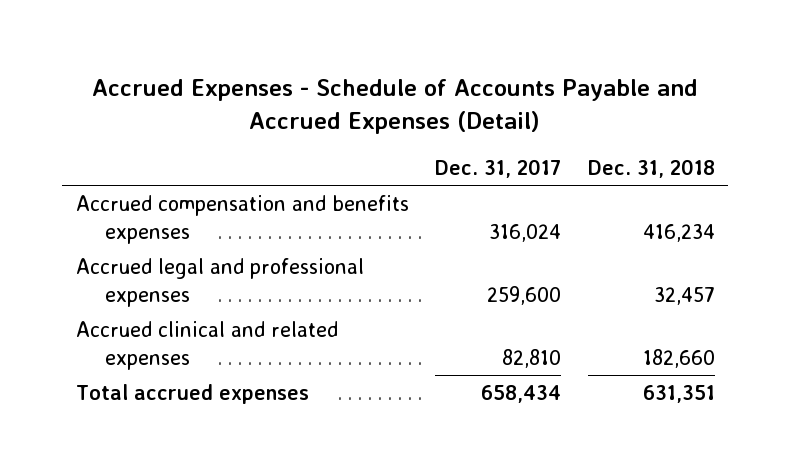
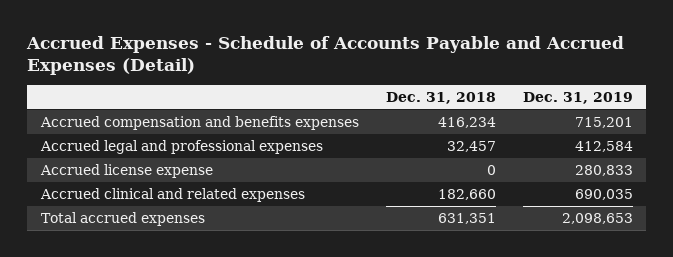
- | Dec. 31, 2017 | Dec. 31, 2018
+ | Dec. 31, 2018 | Dec. 31, 2019
+ Accrued license expense | 0 | 280,833

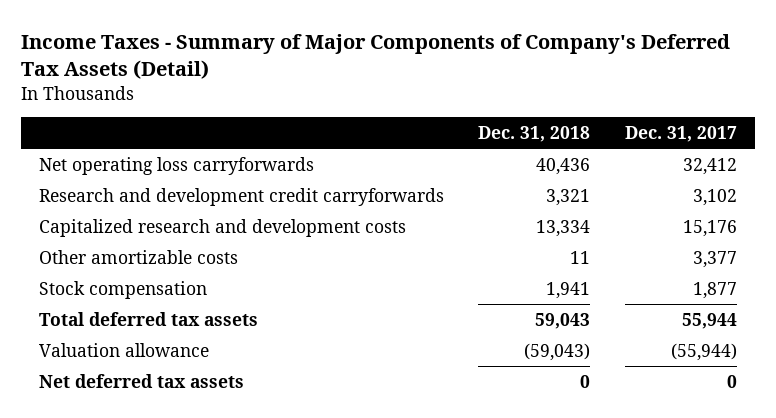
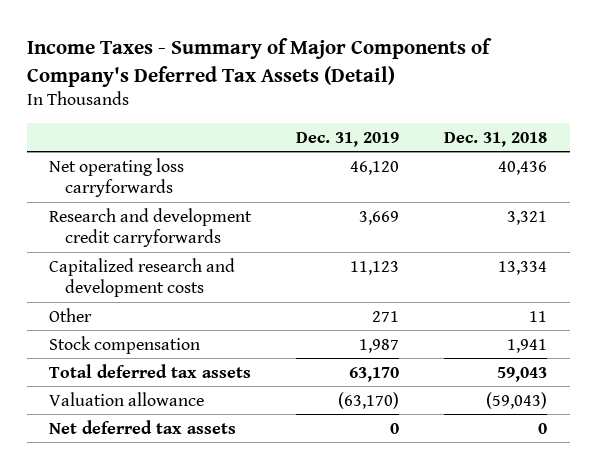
- | Dec. 31, 2018 | Dec. 31, 2017
+ | Dec. 31, 2019 | Dec. 31, 2018
- Other amortizable costs | 11 | 3,377
+ Other | 271 | 11

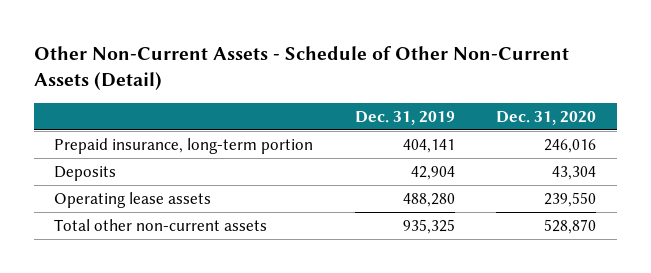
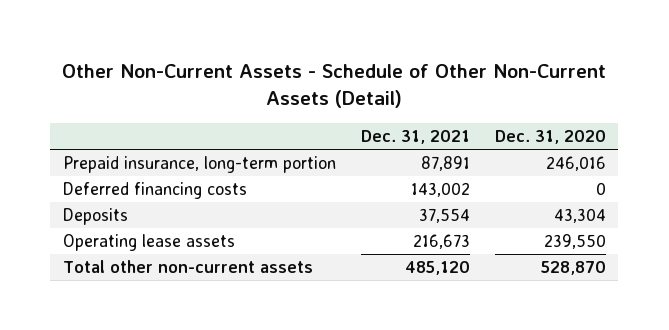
- | Dec. 31, 2019 | Dec. 31, 2020
+ | Dec. 31, 2021 | Dec. 31, 2020
+ Deferred financing costs | 143,002 | 0

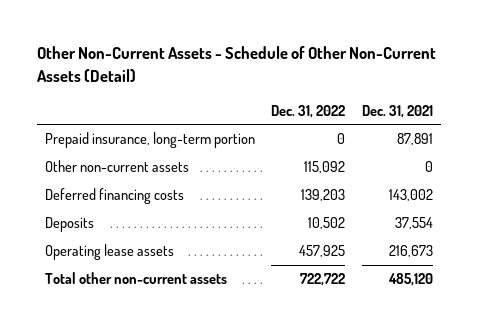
- | Dec. 31, 2021 | Dec. 31, 2020
+ | Dec. 31, 2022 | Dec. 31, 2021
+ Other non-current assets | 115,092 | 0

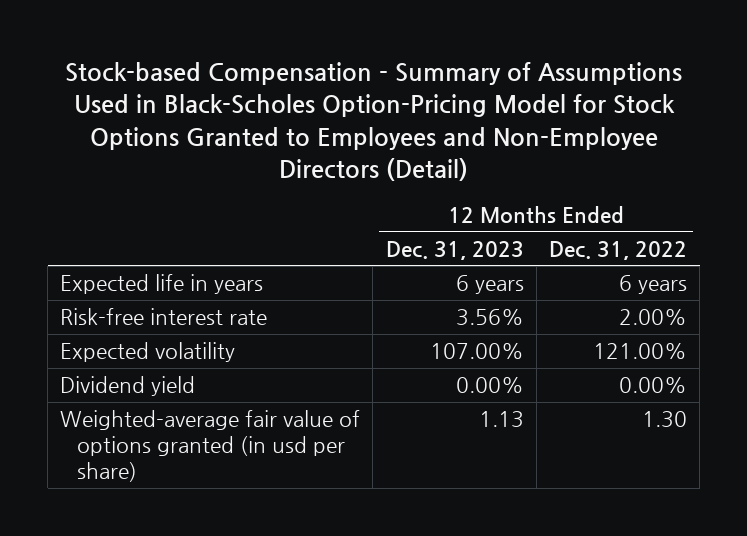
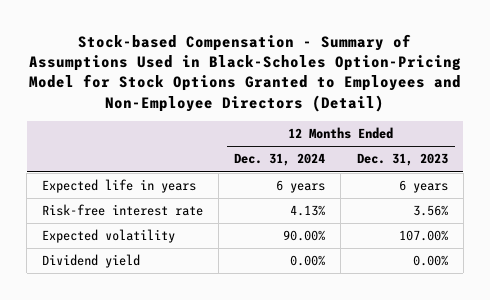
- | 12 Months Ended Dec. 31, 2023 | 12 Months Ended Dec. 31, 2022
+ | 12 Months Ended Dec. 31, 2024 | 12 Months Ended Dec. 31, 2023
- Weighted-average fair value of options granted (in usd per share) | 1.13 | 1.30

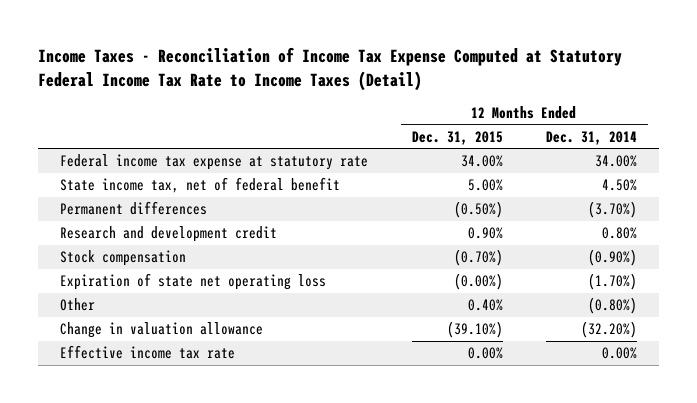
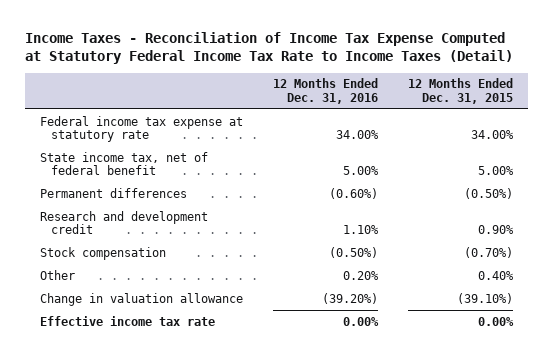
- | 12 Months Ended Dec. 31, 2015 | 12 Months Ended Dec. 31, 2014
+ | 12 Months Ended Dec. 31, 2016 | 12 Months Ended Dec. 31, 2015
- Expiration of state net operating loss | (0.00%) | (1.70%)

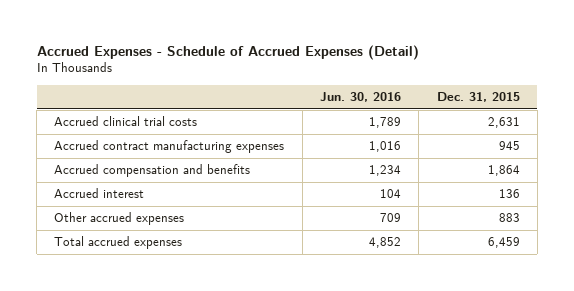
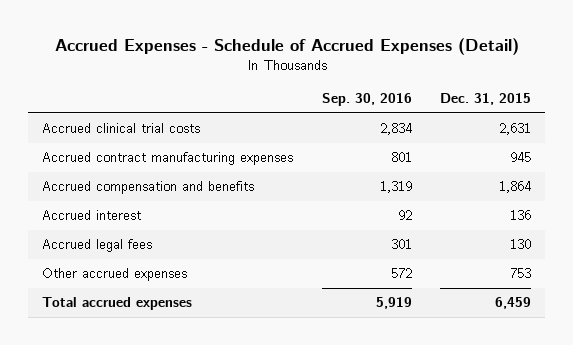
- | Jun. 30, 2016 | Dec. 31, 2015
+ | Sep. 30, 2016 | Dec. 31, 2015
- Other accrued expenses | 709 | 883
+ Accrued legal fees | 301 | 130
+ Other accrued expenses | 572 | 753

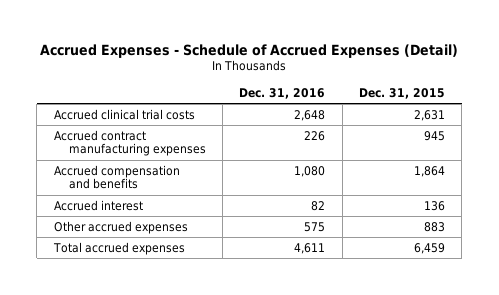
- | Sep. 30, 2016 | Dec. 31, 2015
+ | Dec. 31, 2016 | Dec. 31, 2015
- Accrued legal fees | 301 | 130
- Other accrued expenses | 572 | 753
+ Other accrued expenses | 575 | 883

